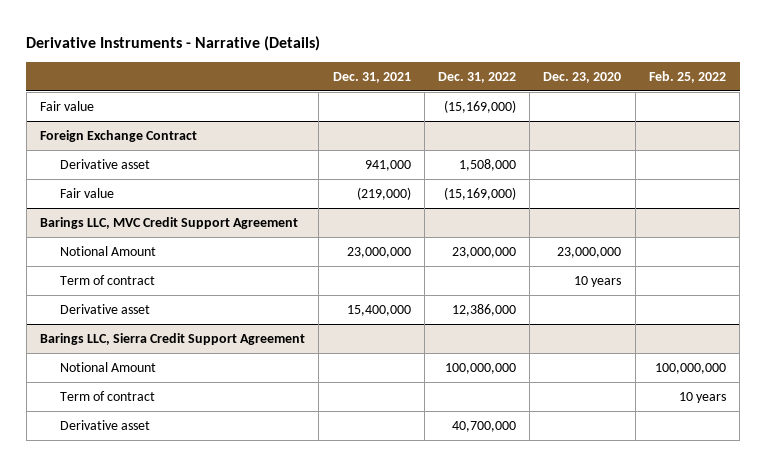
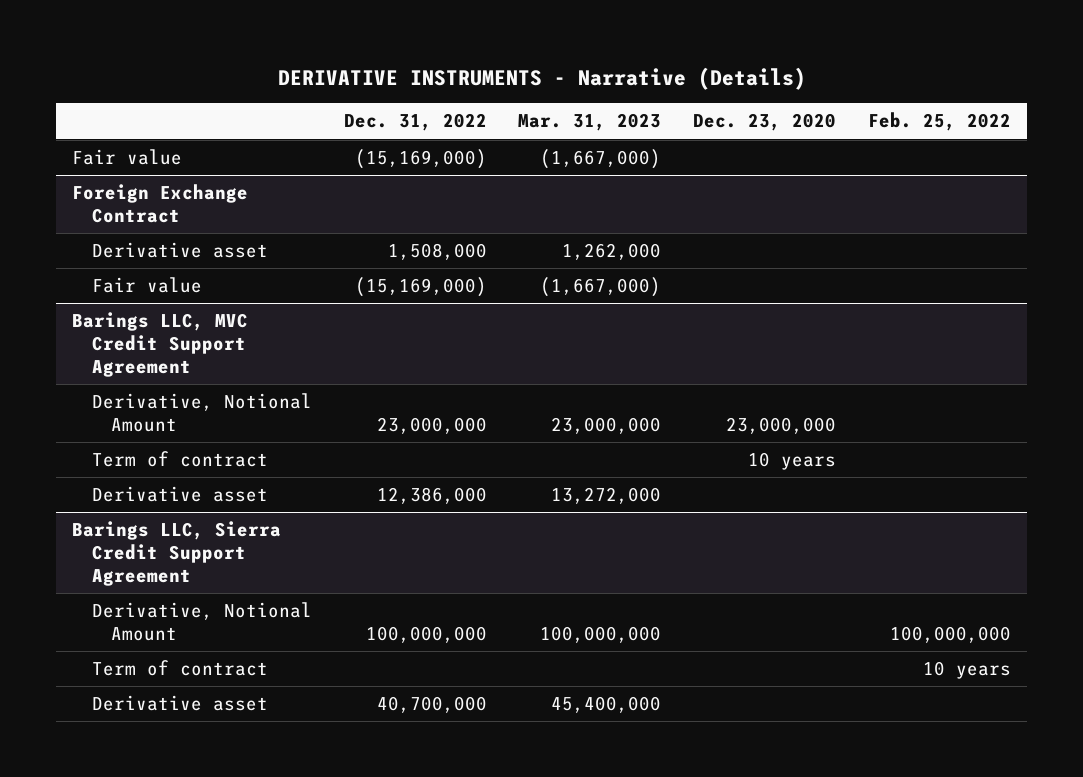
- Derivative Instruments - Narrative (Details)
+ DERIVATIVE INSTRUMENTS - Narrative (Details)
- | Dec. 31, 2021 | Dec. 31, 2022 | Dec. 23, 2020 | Feb. 25, 2022
+ | Dec. 31, 2022 | Mar. 31, 2023 | Dec. 23, 2020 | Feb. 25, 2022
@ Barings LLC, MVC Credit Support Agreement
- Notional Amount | 23,000,000 | 23,000,000 | 23,000,000 |
+ Derivative, Notional Amount | 23,000,000 | 23,000,000 | 23,000,000 |
@ Barings LLC, Sierra Credit Support Agreement
- Notional Amount | | 100,000,000 | | 100,000,000
+ Derivative, Notional Amount | 100,000,000 | 100,000,000 | | 100,000,000

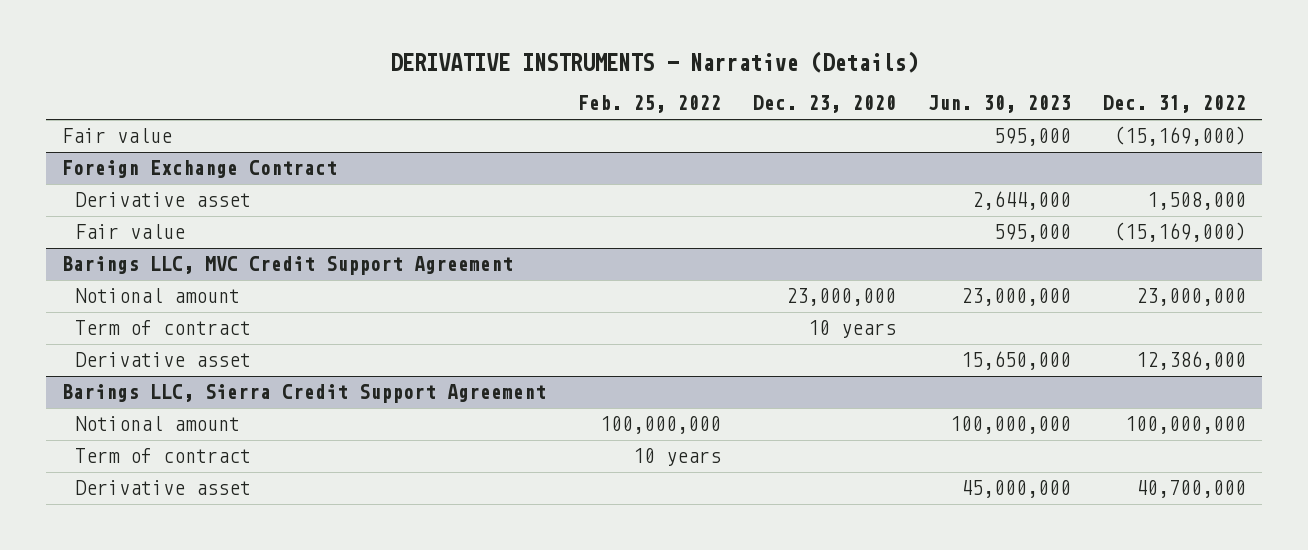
- | Dec. 31, 2022 | Mar. 31, 2023 | Dec. 23, 2020 | Feb. 25, 2022
+ | Feb. 25, 2022 | Dec. 23, 2020 | Jun. 30, 2023 | Dec. 31, 2022
@ Barings LLC, MVC Credit Support Agreement
- Derivative, Notional Amount | 23,000,000 | 23,000,000 | 23,000,000 |
+ Notional amount | | 23,000,000 | 23,000,000 | 23,000,000
@ Barings LLC, Sierra Credit Support Agreement
- Derivative, Notional Amount | 100,000,000 | 100,000,000 | | 100,000,000
+ Notional amount | 100,000,000 | | 100,000,000 | 100,000,000

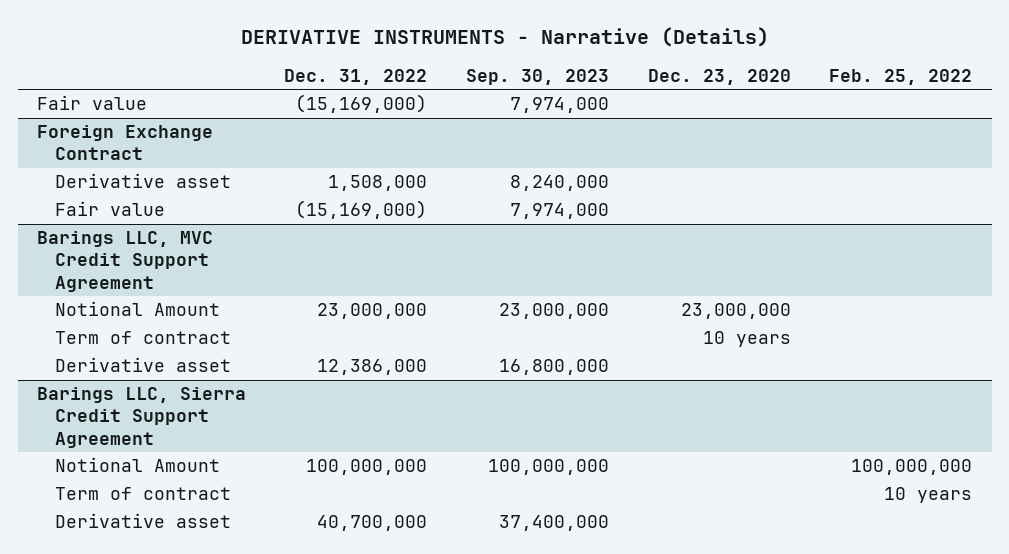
- | Feb. 25, 2022 | Dec. 23, 2020 | Jun. 30, 2023 | Dec. 31, 2022
+ | Dec. 31, 2022 | Sep. 30, 2023 | Dec. 23, 2020 | Feb. 25, 2022
@ Barings LLC, MVC Credit Support Agreement
- Notional amount | | 23,000,000 | 23,000,000 | 23,000,000
+ Notional Amount | 23,000,000 | 23,000,000 | 23,000,000 |
@ Barings LLC, Sierra Credit Support Agreement
- Notional amount | 100,000,000 | | 100,000,000 | 100,000,000
+ Notional Amount | 100,000,000 | 100,000,000 | | 100,000,000

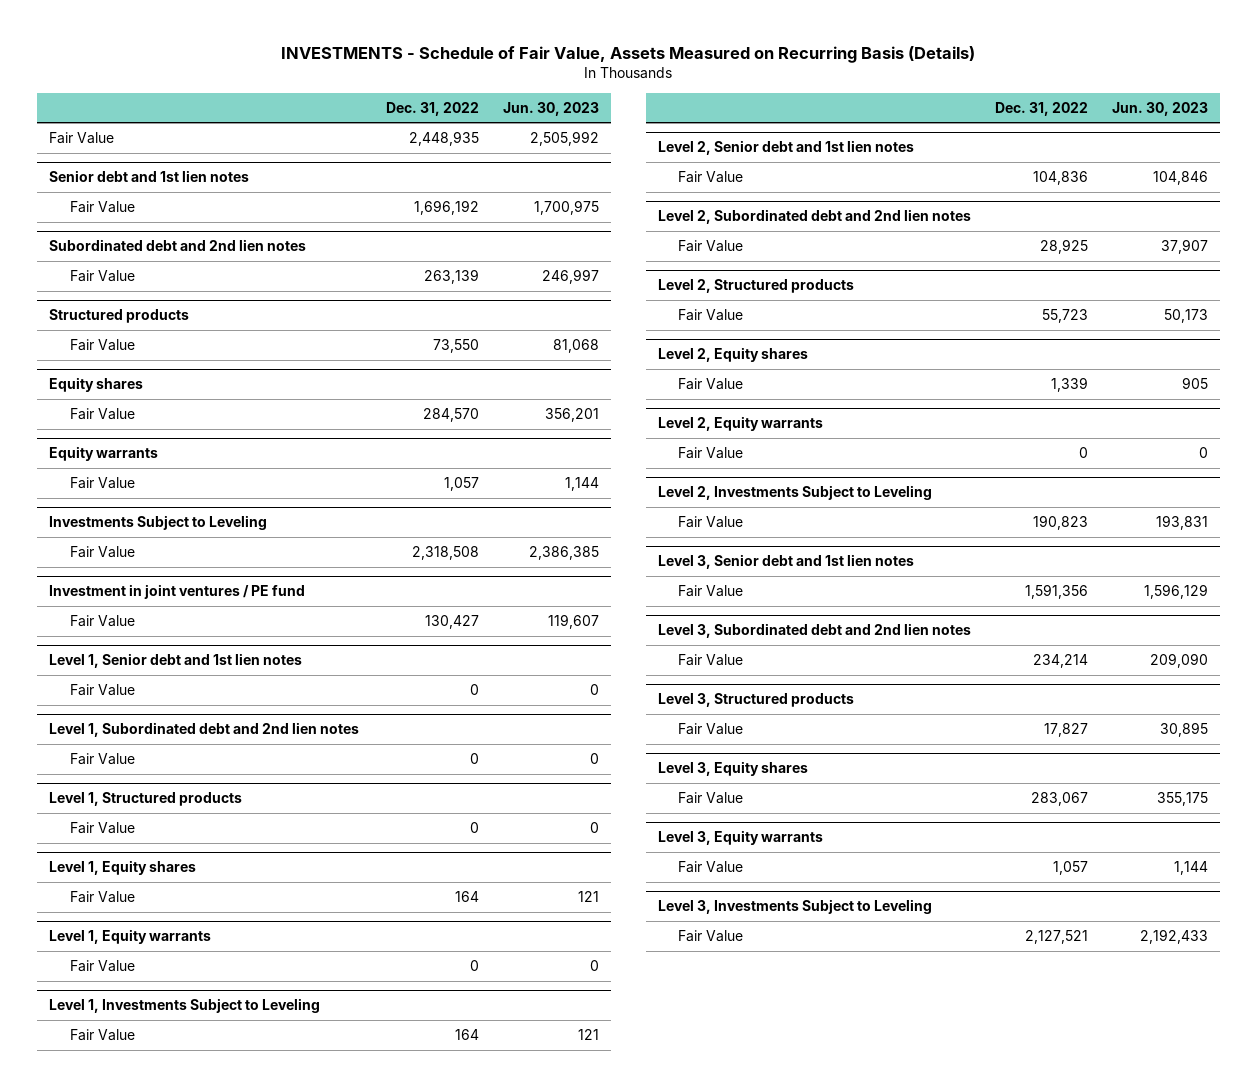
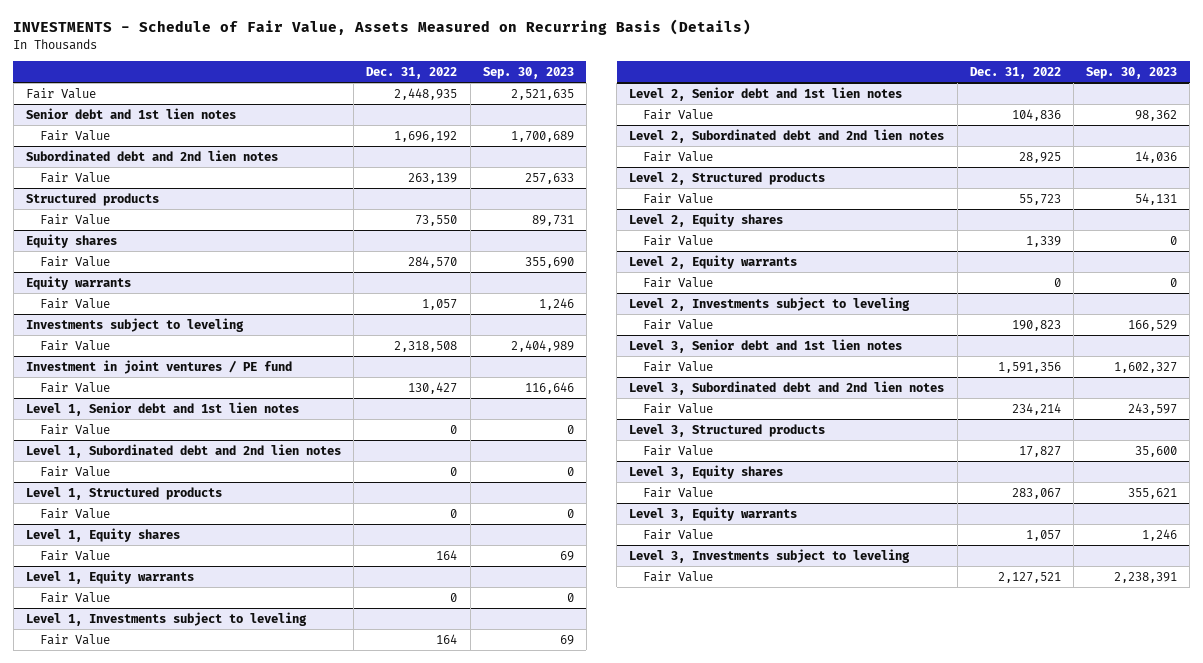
- | Dec. 31, 2022 | Jun. 30, 2023
+ | Dec. 31, 2022 | Sep. 30, 2023
- Investments Subject to Leveling
+ Investments subject to leveling
- Level 1, Investments Subject to Leveling
+ Level 1, Investments subject to leveling
- Level 2, Investments Subject to Leveling
+ Level 2, Investments subject to leveling
- Level 3, Investments Subject to Leveling
+ Level 3, Investments subject to leveling

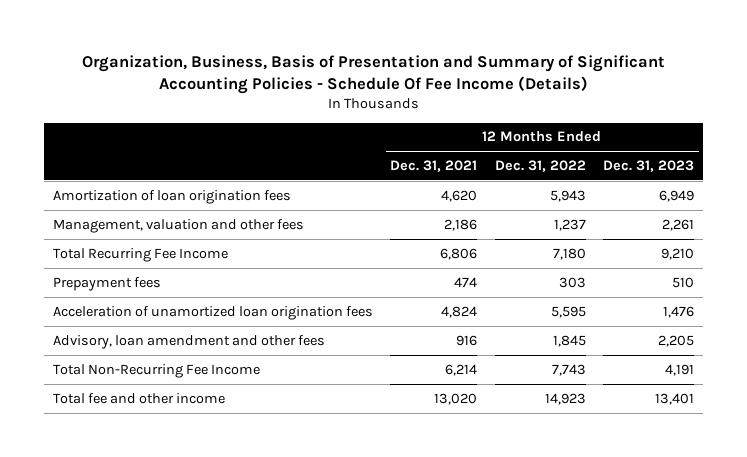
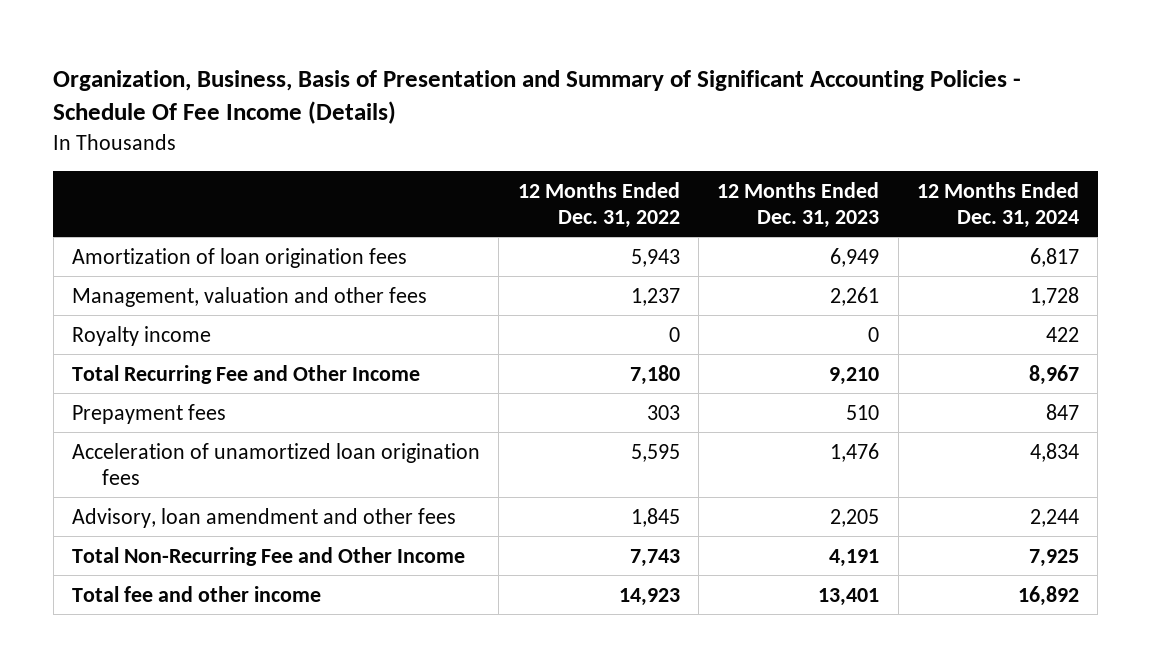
- | 12 Months Ended Dec. 31, 2021 | 12 Months Ended Dec. 31, 2022 | 12 Months Ended Dec. 31, 2023
+ | 12 Months Ended Dec. 31, 2022 | 12 Months Ended Dec. 31, 2023 | 12 Months Ended Dec. 31, 2024
- Total Recurring Fee Income | 6,806 | 7,180 | 9,210
+ Royalty income | 0 | 0 | 422
+ Total Recurring Fee and Other Income | 7,180 | 9,210 | 8,967
- Total Non-Recurring Fee Income | 6,214 | 7,743 | 4,191
+ Total Non-Recurring Fee and Other Income | 7,743 | 4,191 | 7,925

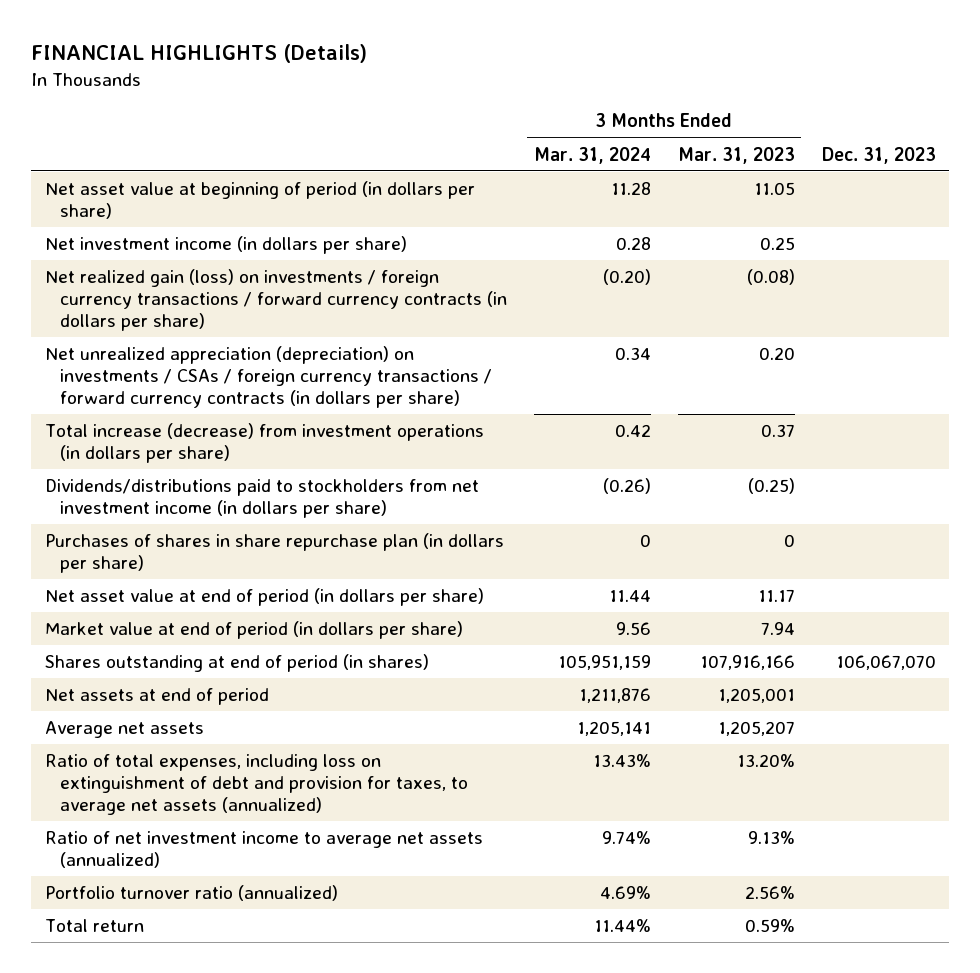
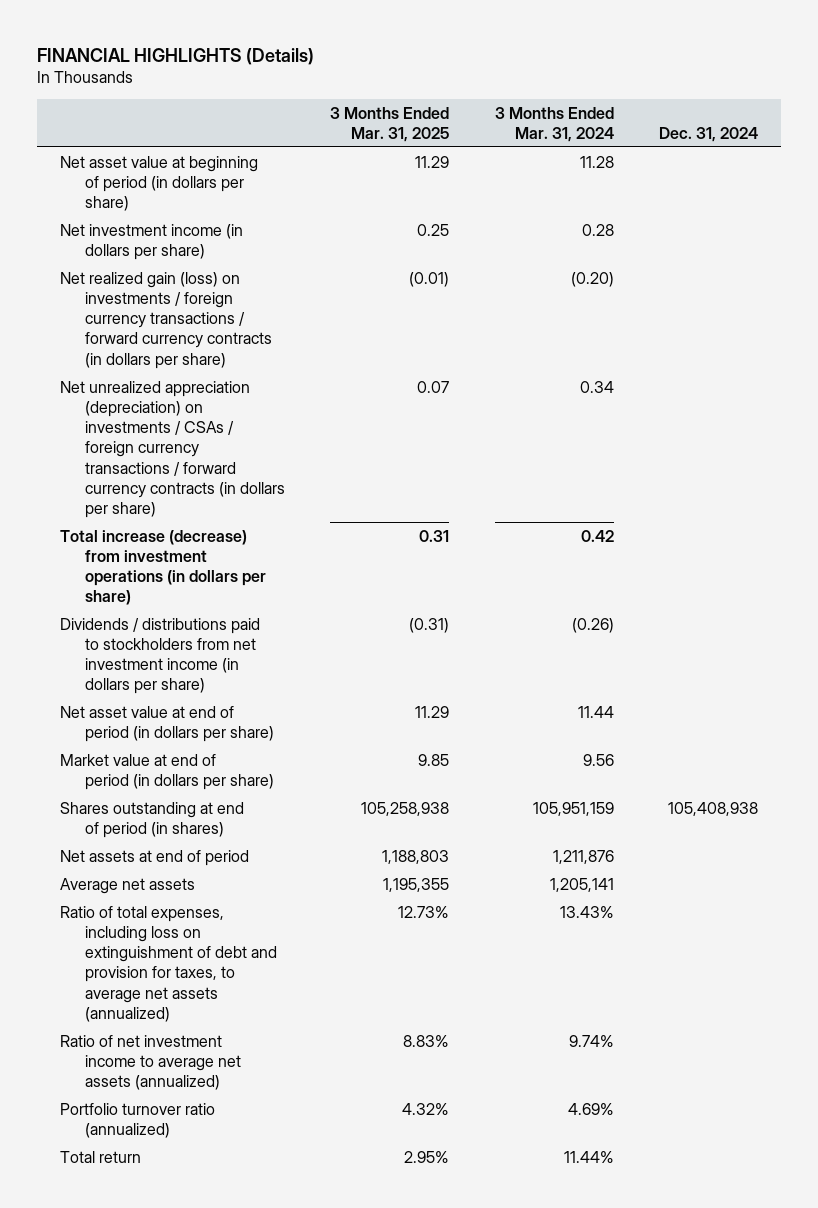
- | 3 Months Ended Mar. 31, 2024 | 3 Months Ended Mar. 31, 2023 | Dec. 31, 2023
+ | 3 Months Ended Mar. 31, 2025 | 3 Months Ended Mar. 31, 2024 | Dec. 31, 2024
- Dividends/distributions paid to stockholders from net investment income (in dollars per share) | (0.26) | (0.25) |
- Purchases of shares in share repurchase plan (in dollars per share) | 0 | 0 |
+ Dividends / distributions paid to stockholders from net investment income (in dollars per share) | (0.31) | (0.26) |

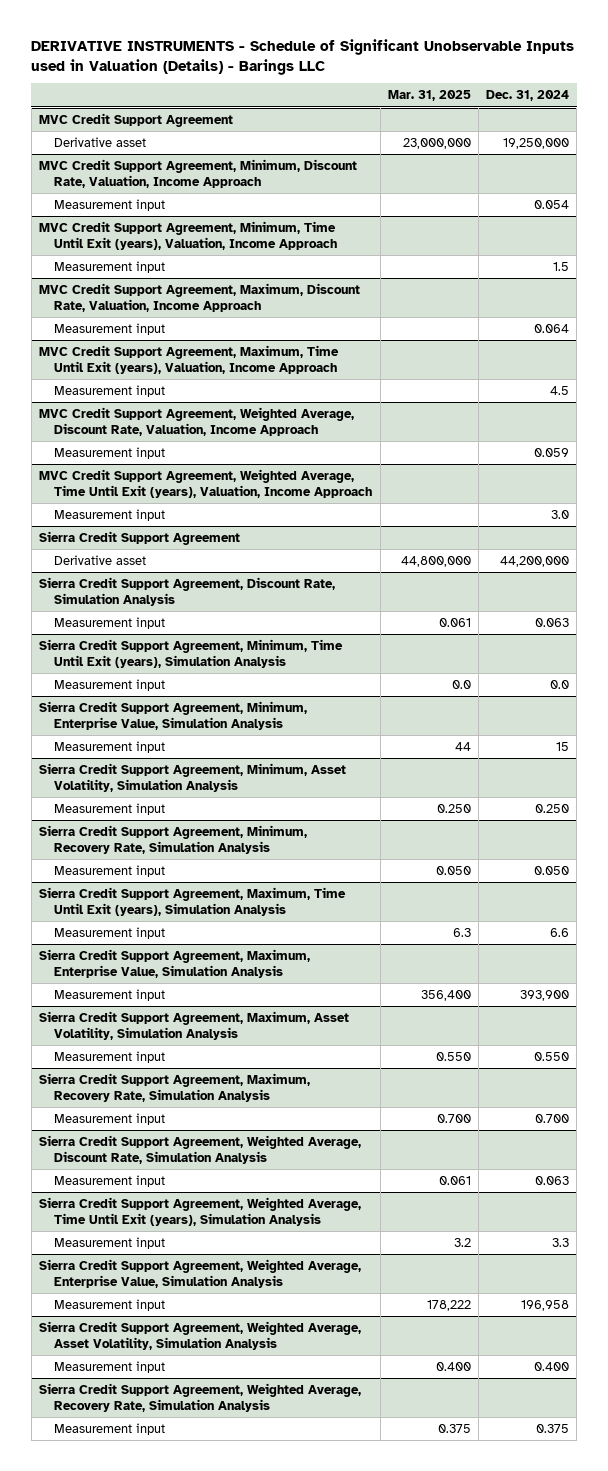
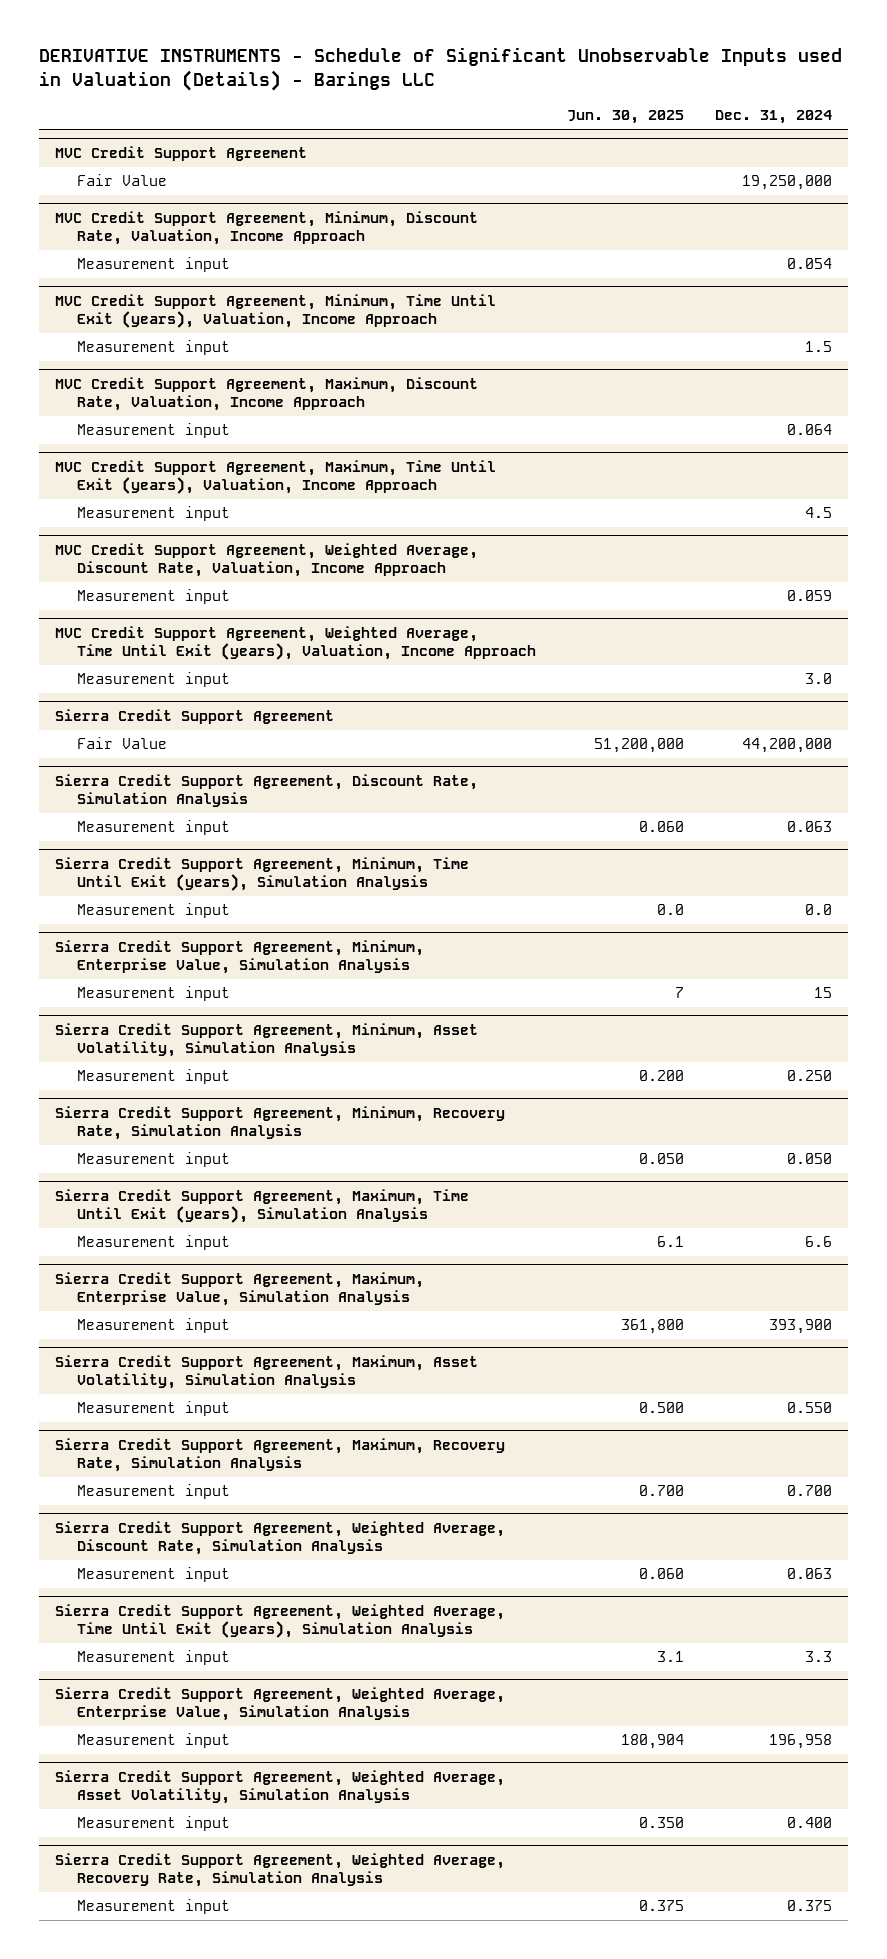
- | Mar. 31, 2025 | Dec. 31, 2024
+ | Jun. 30, 2025 | Dec. 31, 2024
@ MVC Credit Support Agreement
- Derivative asset | 23,000,000 | 19,250,000
+ Fair Value | | 19,250,000
@ Sierra Credit Support Agreement
- Derivative asset | 44,800,000 | 44,200,000
+ Fair Value | 51,200,000 | 44,200,000

